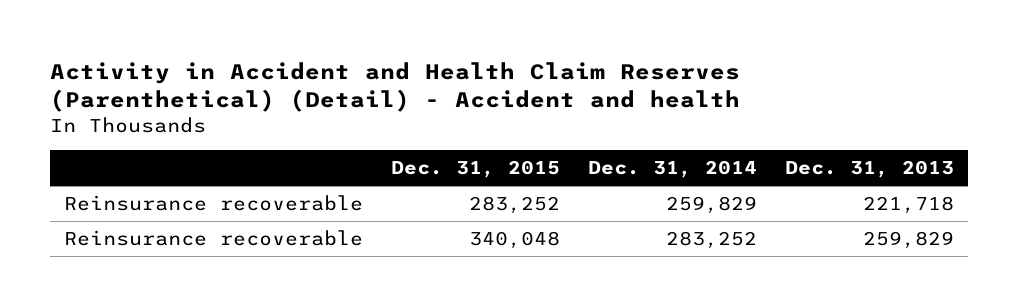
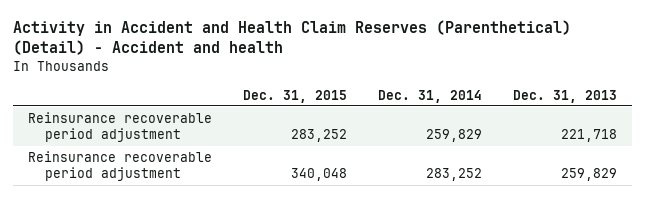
- Reinsurance recoverable | 283,252 | 259,829 | 221,718
- Reinsurance recoverable | 340,048 | 283,252 | 259,829
+ Reinsurance recoverable period adjustment | 283,252 | 259,829 | 221,718
+ Reinsurance recoverable period adjustment | 340,048 | 283,252 | 259,829

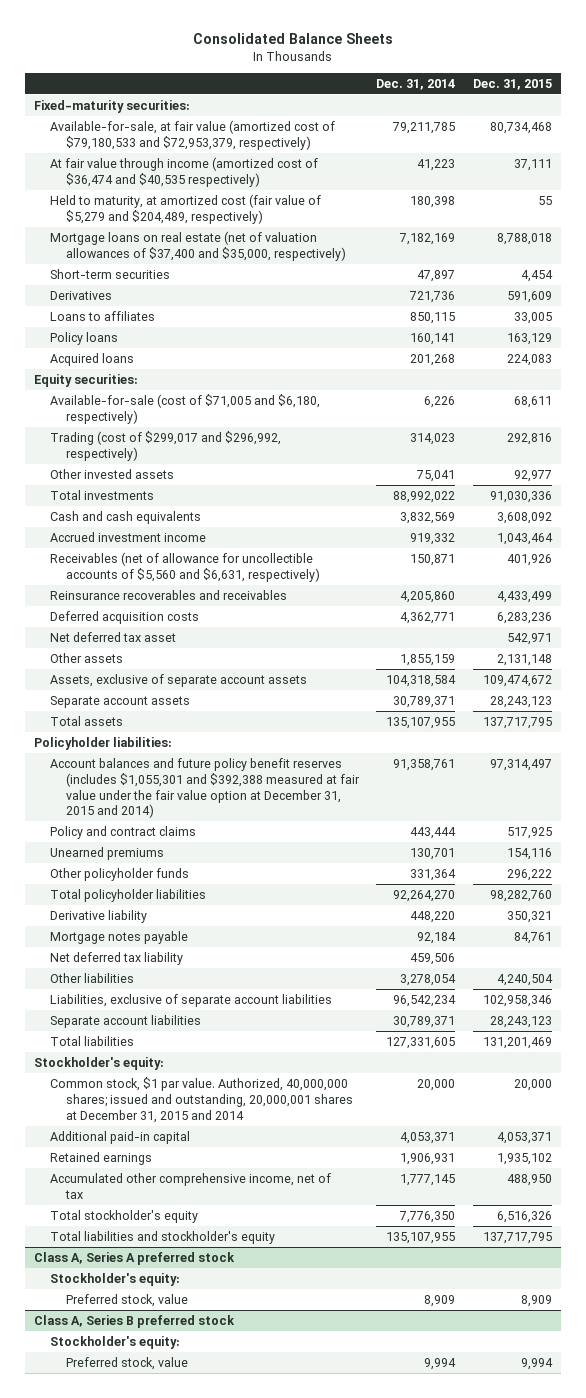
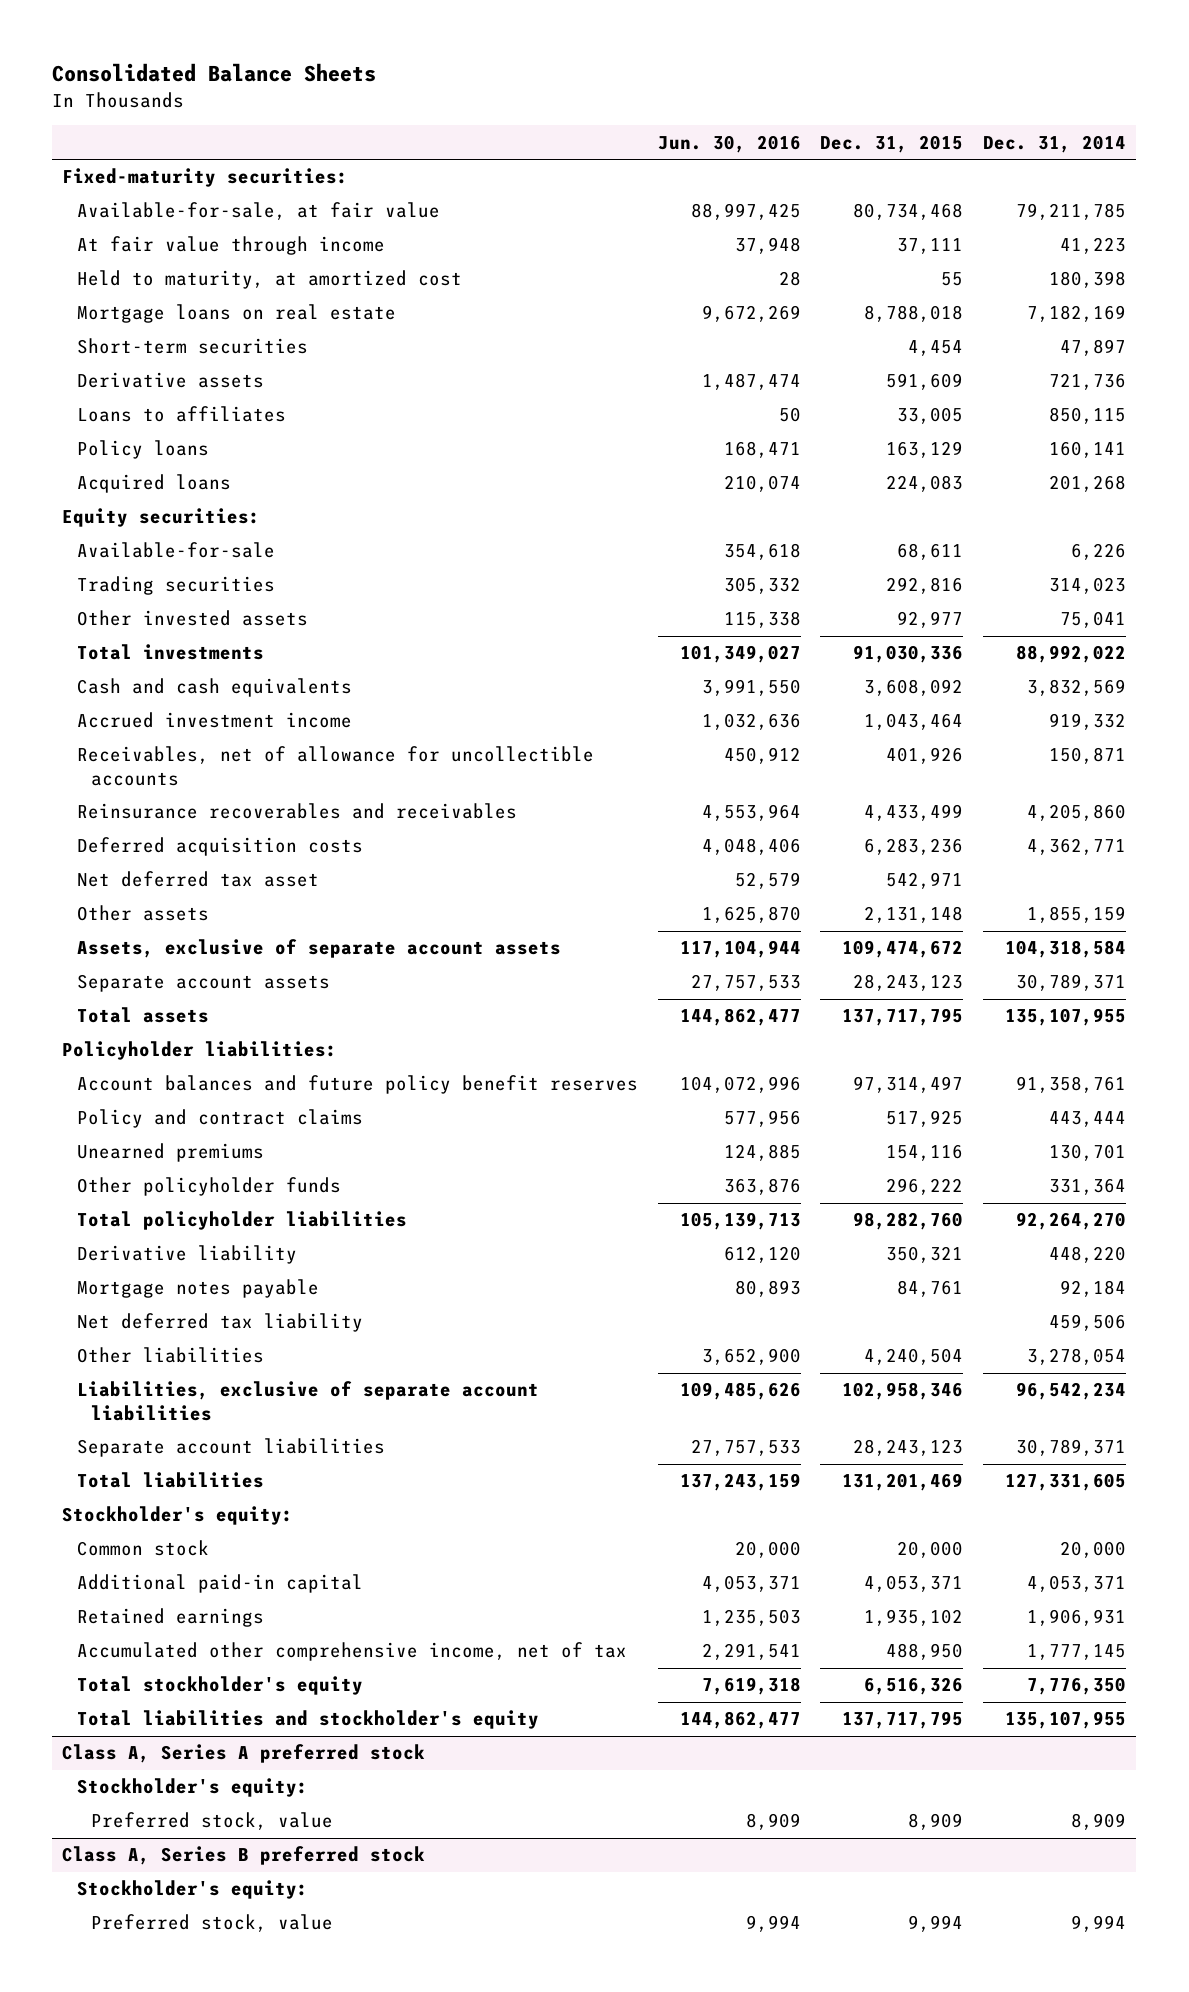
- | Dec. 31, 2014 | Dec. 31, 2015
+ | Jun. 30, 2016 | Dec. 31, 2015 | Dec. 31, 2014
- Available-for-sale, at fair value (amortized cost of $79,180,533 and $72,953,379, respectively) | 79,211,785 | 80,734,468
- At fair value through income (amortized cost of $36,474 and $40,535 respectively) | 41,223 | 37,111
- Held to maturity, at amortized cost (fair value of $5,279 and $204,489, respectively) | 180,398 | 55
- Mortgage loans on real estate (net of valuation allowances of $37,400 and $35,000, respectively) | 7,182,169 | 8,788,018
+ Available-for-sale, at fair value | 88,997,425 | 80,734,468 | 79,211,785
+ At fair value through income | 37,948 | 37,111 | 41,223
+ Held to maturity, at amortized cost | 28 | 55 | 180,398
+ Mortgage loans on real estate | 9,672,269 | 8,788,018 | 7,182,169
- Derivatives | 721,736 | 591,609
+ Derivative assets | 1,487,474 | 591,609 | 721,736
- Available-for-sale (cost of $71,005 and $6,180, respectively) | 6,226 | 68,611
- Trading (cost of $299,017 and $296,992, respectively) | 314,023 | 292,816
+ Available-for-sale | 354,618 | 68,611 | 6,226
+ Trading securities | 305,332 | 292,816 | 314,023
- Receivables (net of allowance for uncollectible accounts of $5,560 and $6,631, respectively) | 150,871 | 401,926
+ Receivables, net of allowance for uncollectible accounts | 450,912 | 401,926 | 150,871
- Account balances and future policy benefit reserves (includes $1,055,301 and $392,388 measured at fair value under the fair value option at December 31, 2015 and 2014) | 91,358,761 | 97,314,497
+ Account balances and future policy benefit reserves | 104,072,996 | 97,314,497 | 91,358,761
- Common stock, $1 par value. Authorized, 40,000,000 shares; issued and outstanding, 20,000,001 shares at December 31, 2015 and 2014 | 20,000 | 20,000
+ Common stock | 20,000 | 20,000 | 20,000

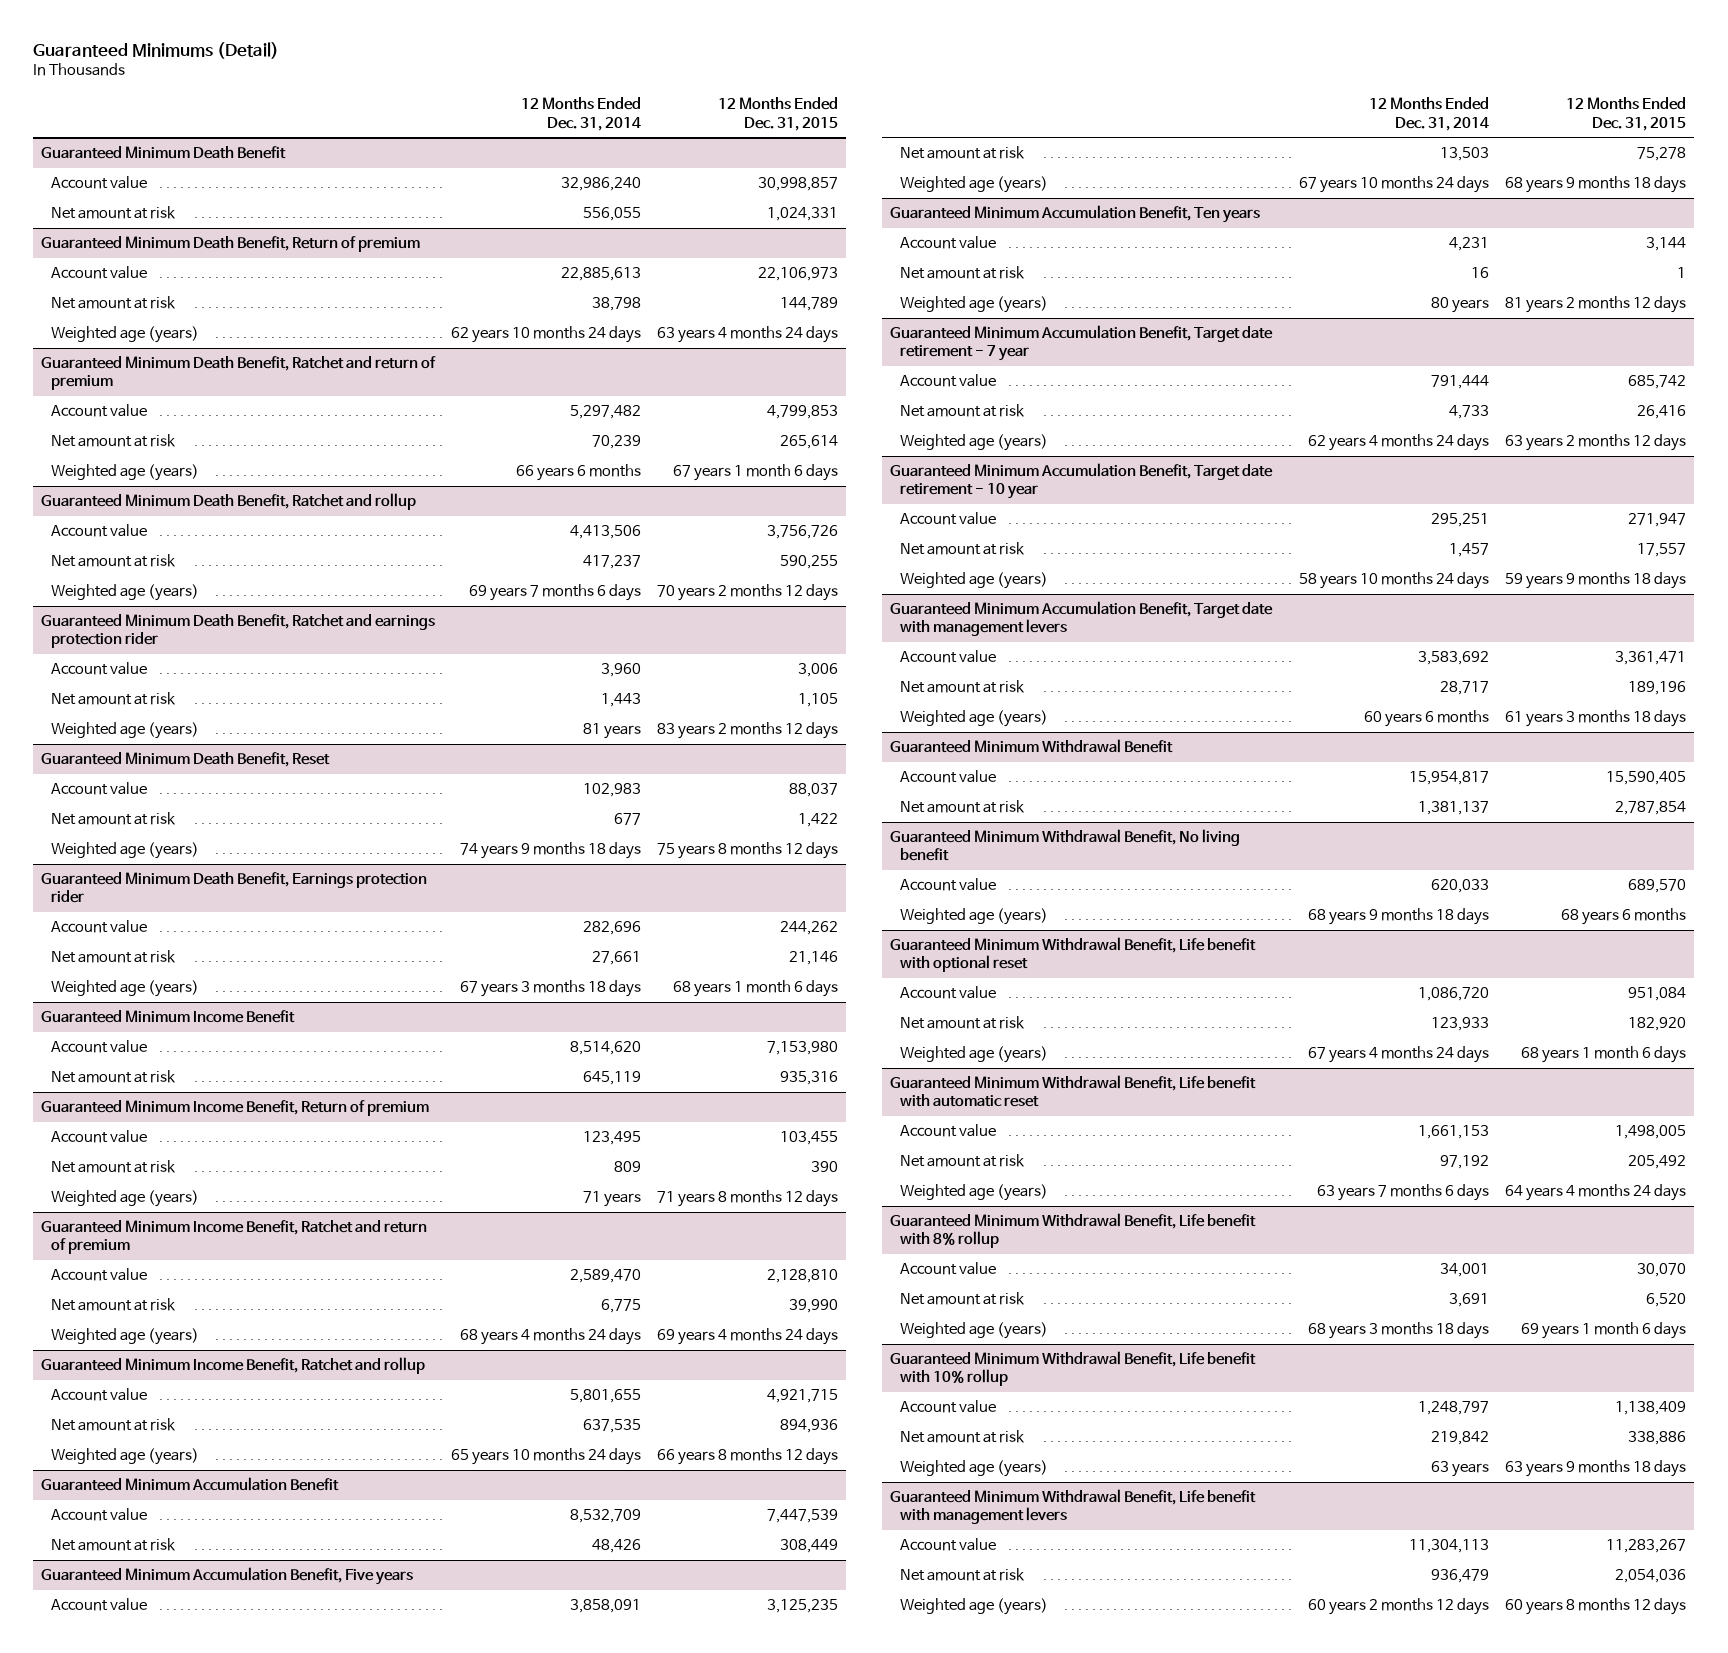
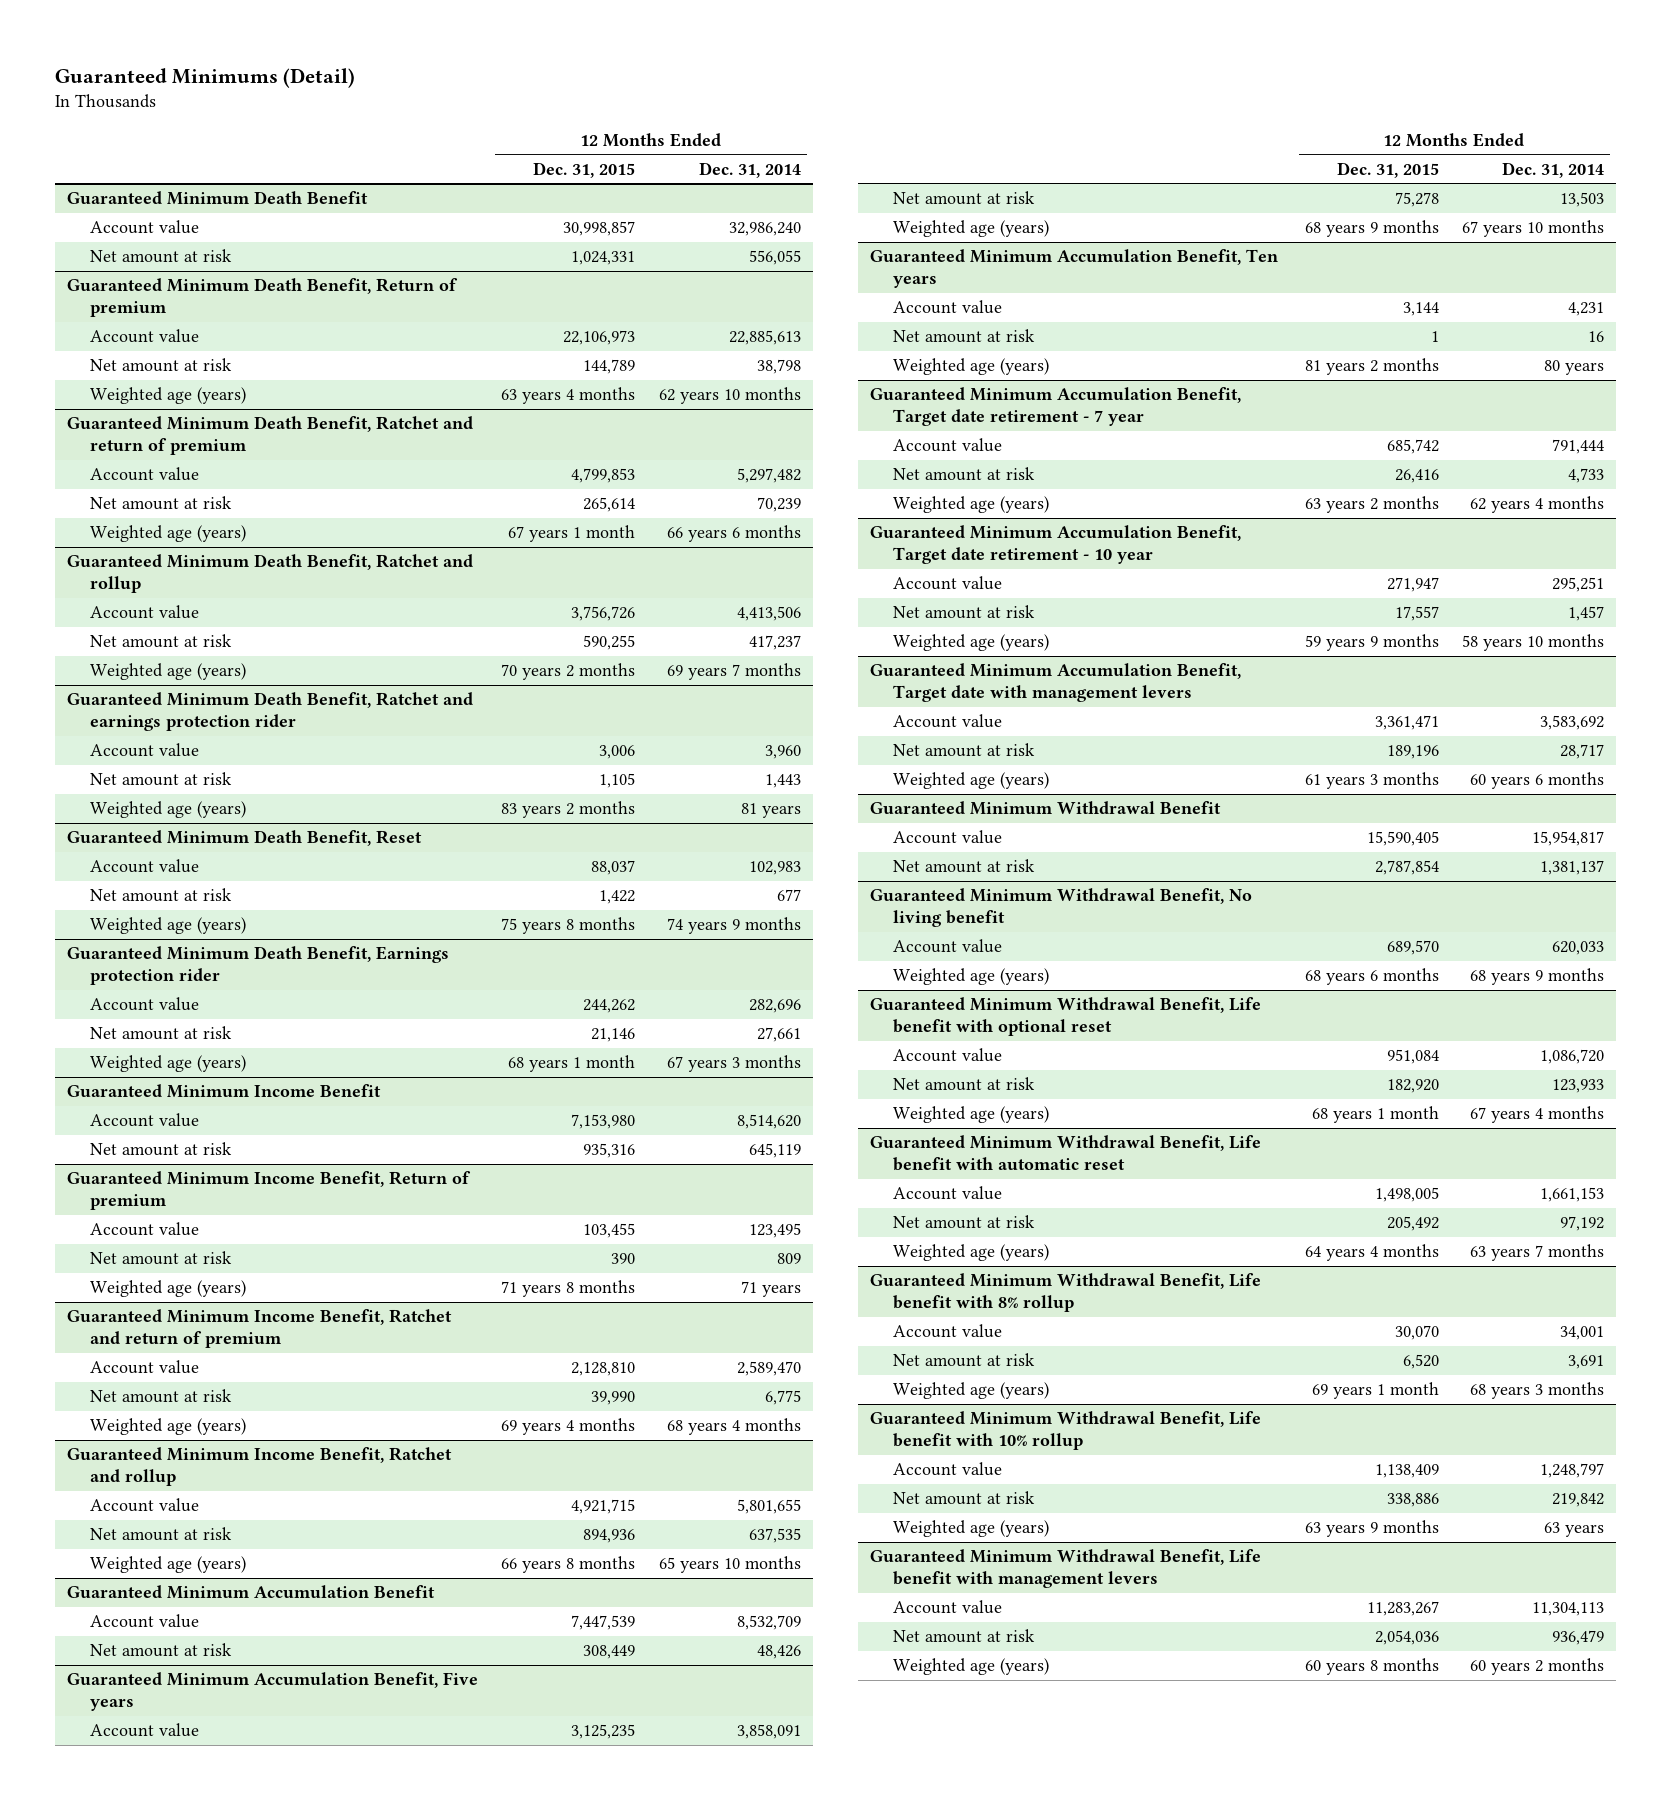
- | 12 Months Ended Dec. 31, 2014 | 12 Months Ended Dec. 31, 2015
+ | 12 Months Ended Dec. 31, 2015 | 12 Months Ended Dec. 31, 2014
@ Guaranteed Minimum Death Benefit, Return of premium
- Weighted age (years) | 62 years 10 months 24 days | 63 years 4 months 24 days
+ Weighted age (years) | 63 years 4 months | 62 years 10 months
@ Guaranteed Minimum Death Benefit, Ratchet and return of premium
- Weighted age (years) | 66 years 6 months | 67 years 1 month 6 days
+ Weighted age (years) | 67 years 1 month | 66 years 6 months
@ Guaranteed Minimum Death Benefit, Ratchet and rollup
- Weighted age (years) | 69 years 7 months 6 days | 70 years 2 months 12 days
+ Weighted age (years) | 70 years 2 months | 69 years 7 months
@ Guaranteed Minimum Death Benefit, Ratchet and earnings protection rider
- Weighted age (years) | 81 years | 83 years 2 months 12 days
+ Weighted age (years) | 83 years 2 months | 81 years
@ Guaranteed Minimum Death Benefit, Reset
- Weighted age (years) | 74 years 9 months 18 days | 75 years 8 months 12 days
+ Weighted age (years) | 75 years 8 months | 74 years 9 months
@ Guaranteed Minimum Death Benefit, Earnings protection rider
- Weighted age (years) | 67 years 3 months 18 days | 68 years 1 month 6 days
+ Weighted age (years) | 68 years 1 month | 67 years 3 months
@ Guaranteed Minimum Income Benefit, Return of premium
- Weighted age (years) | 71 years | 71 years 8 months 12 days
+ Weighted age (years) | 71 years 8 months | 71 years
@ Guaranteed Minimum Income Benefit, Ratchet and return of premium
- Weighted age (years) | 68 years 4 months 24 days | 69 years 4 months 24 days
+ Weighted age (years) | 69 years 4 months | 68 years 4 months
@ Guaranteed Minimum Income Benefit, Ratchet and rollup
- Weighted age (years) | 65 years 10 months 24 days | 66 years 8 months 12 days
+ Weighted age (years) | 66 years 8 months | 65 years 10 months
@ Guaranteed Minimum Accumulation Benefit, Five years
- Weighted age (years) | 67 years 10 months 24 days | 68 years 9 months 18 days
+ Weighted age (years) | 68 years 9 months | 67 years 10 months
@ Guaranteed Minimum Accumulation Benefit, Ten years
- Weighted age (years) | 80 years | 81 years 2 months 12 days
+ Weighted age (years) | 81 years 2 months | 80 years
@ Guaranteed Minimum Accumulation Benefit, Target date retirement - 7 year
- Weighted age (years) | 62 years 4 months 24 days | 63 years 2 months 12 days
+ Weighted age (years) | 63 years 2 months | 62 years 4 months
@ Guaranteed Minimum Accumulation Benefit, Target date retirement - 10 year
- Weighted age (years) | 58 years 10 months 24 days | 59 years 9 months 18 days
+ Weighted age (years) | 59 years 9 months | 58 years 10 months
@ Guaranteed Minimum Accumulation Benefit, Target date with management levers
- Weighted age (years) | 60 years 6 months | 61 years 3 months 18 days
+ Weighted age (years) | 61 years 3 months | 60 years 6 months
@ Guaranteed Minimum Withdrawal Benefit, No living benefit
- Weighted age (years) | 68 years 9 months 18 days | 68 years 6 months
+ Weighted age (years) | 68 years 6 months | 68 years 9 months
@ Guaranteed Minimum Withdrawal Benefit, Life benefit with optional reset
- Weighted age (years) | 67 years 4 months 24 days | 68 years 1 month 6 days
+ Weighted age (years) | 68 years 1 month | 67 years 4 months
@ Guaranteed Minimum Withdrawal Benefit, Life benefit with automatic reset
- Weighted age (years) | 63 years 7 months 6 days | 64 years 4 months 24 days
+ Weighted age (years) | 64 years 4 months | 63 years 7 months
@ Guaranteed Minimum Withdrawal Benefit, Life benefit with 8% rollup
- Weighted age (years) | 68 years 3 months 18 days | 69 years 1 month 6 days
+ Weighted age (years) | 69 years 1 month | 68 years 3 months
@ Guaranteed Minimum Withdrawal Benefit, Life benefit with 10% rollup
- Weighted age (years) | 63 years | 63 years 9 months 18 days
+ Weighted age (years) | 63 years 9 months | 63 years
@ Guaranteed Minimum Withdrawal Benefit, Life benefit with management levers
- Weighted age (years) | 60 years 2 months 12 days | 60 years 8 months 12 days
+ Weighted age (years) | 60 years 8 months | 60 years 2 months

